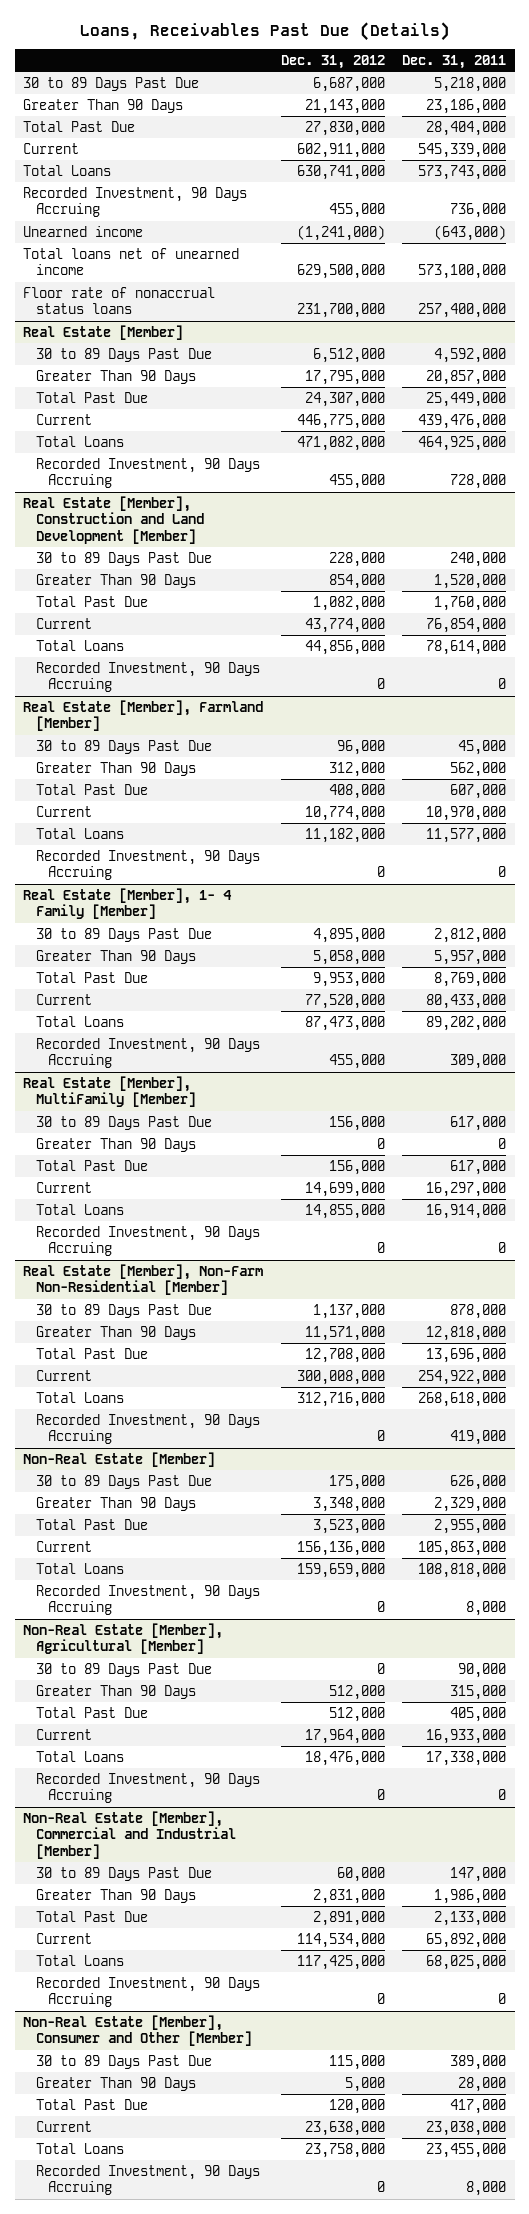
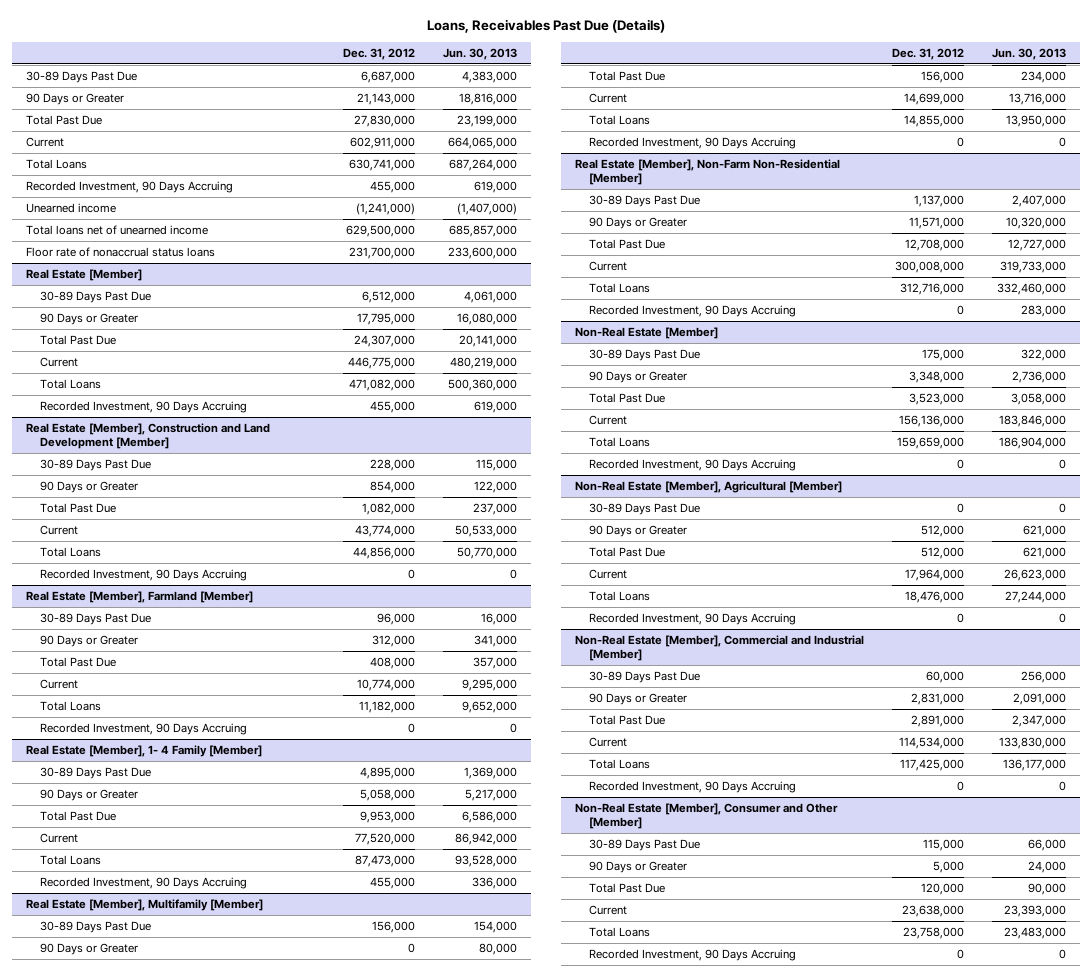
- | Dec. 31, 2012 | Dec. 31, 2011
+ | Dec. 31, 2012 | Jun. 30, 2013
- 30 to 89 Days Past Due | 6,687,000 | 5,218,000
- Greater Than 90 Days | 21,143,000 | 23,186,000
+ 30-89 Days Past Due | 6,687,000 | 4,383,000
+ 90 Days or Greater | 21,143,000 | 18,816,000
@ Real Estate [Member]
- 30 to 89 Days Past Due | 6,512,000 | 4,592,000
- Greater Than 90 Days | 17,795,000 | 20,857,000
+ 30-89 Days Past Due | 6,512,000 | 4,061,000
+ 90 Days or Greater | 17,795,000 | 16,080,000
@ Real Estate [Member], Construction and Land Development [Member]
- 30 to 89 Days Past Due | 228,000 | 240,000
- Greater Than 90 Days | 854,000 | 1,520,000
+ 30-89 Days Past Due | 228,000 | 115,000
+ 90 Days or Greater | 854,000 | 122,000
@ Real Estate [Member], Farmland [Member]
- 30 to 89 Days Past Due | 96,000 | 45,000
- Greater Than 90 Days | 312,000 | 562,000
+ 30-89 Days Past Due | 96,000 | 16,000
+ 90 Days or Greater | 312,000 | 341,000
@ Real Estate [Member], 1- 4 Family [Member]
- 30 to 89 Days Past Due | 4,895,000 | 2,812,000
- Greater Than 90 Days | 5,058,000 | 5,957,000
+ 30-89 Days Past Due | 4,895,000 | 1,369,000
+ 90 Days or Greater | 5,058,000 | 5,217,000
- Real Estate [Member], MultiFamily [Member]
- 30 to 89 Days Past Due | 156,000 | 617,000
- Greater Than 90 Days | 0 | 0
+ Real Estate [Member], Multifamily [Member]
+ 30-89 Days Past Due | 156,000 | 154,000
+ 90 Days or Greater | 0 | 80,000
@ Real Estate [Member], Non-Farm Non-Residential [Member]
- 30 to 89 Days Past Due | 1,137,000 | 878,000
- Greater Than 90 Days | 11,571,000 | 12,818,000
+ 30-89 Days Past Due | 1,137,000 | 2,407,000
+ 90 Days or Greater | 11,571,000 | 10,320,000
@ Non-Real Estate [Member]
- 30 to 89 Days Past Due | 175,000 | 626,000
- Greater Than 90 Days | 3,348,000 | 2,329,000
+ 30-89 Days Past Due | 175,000 | 322,000
+ 90 Days or Greater | 3,348,000 | 2,736,000
@ Non-Real Estate [Member], Agricultural [Member]
- 30 to 89 Days Past Due | 0 | 90,000
- Greater Than 90 Days | 512,000 | 315,000
+ 30-89 Days Past Due | 0 | 0
+ 90 Days or Greater | 512,000 | 621,000
@ Non-Real Estate [Member], Commercial and Industrial [Member]
- 30 to 89 Days Past Due | 60,000 | 147,000
- Greater Than 90 Days | 2,831,000 | 1,986,000
+ 30-89 Days Past Due | 60,000 | 256,000
+ 90 Days or Greater | 2,831,000 | 2,091,000
@ Non-Real Estate [Member], Consumer and Other [Member]
- 30 to 89 Days Past Due | 115,000 | 389,000
- Greater Than 90 Days | 5,000 | 28,000
+ 30-89 Days Past Due | 115,000 | 66,000
+ 90 Days or Greater | 5,000 | 24,000

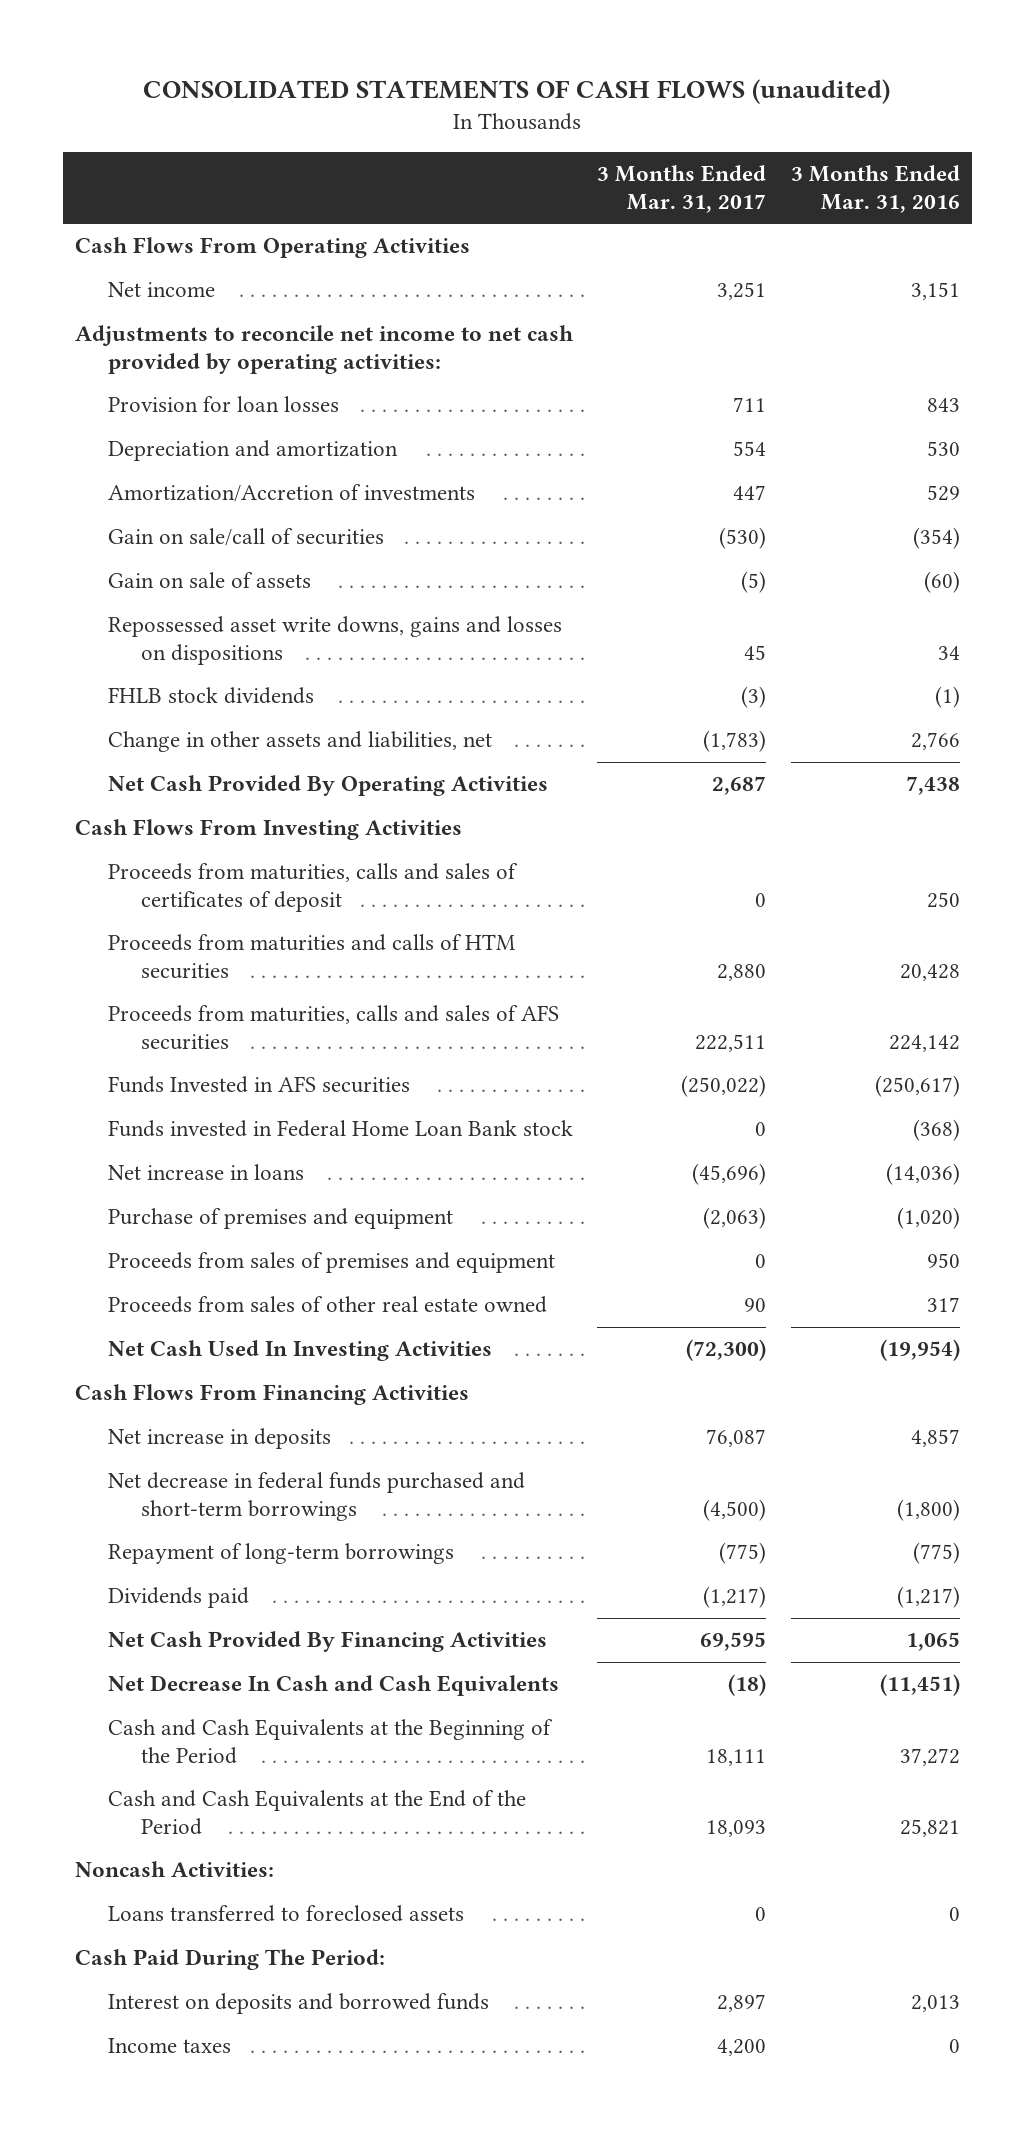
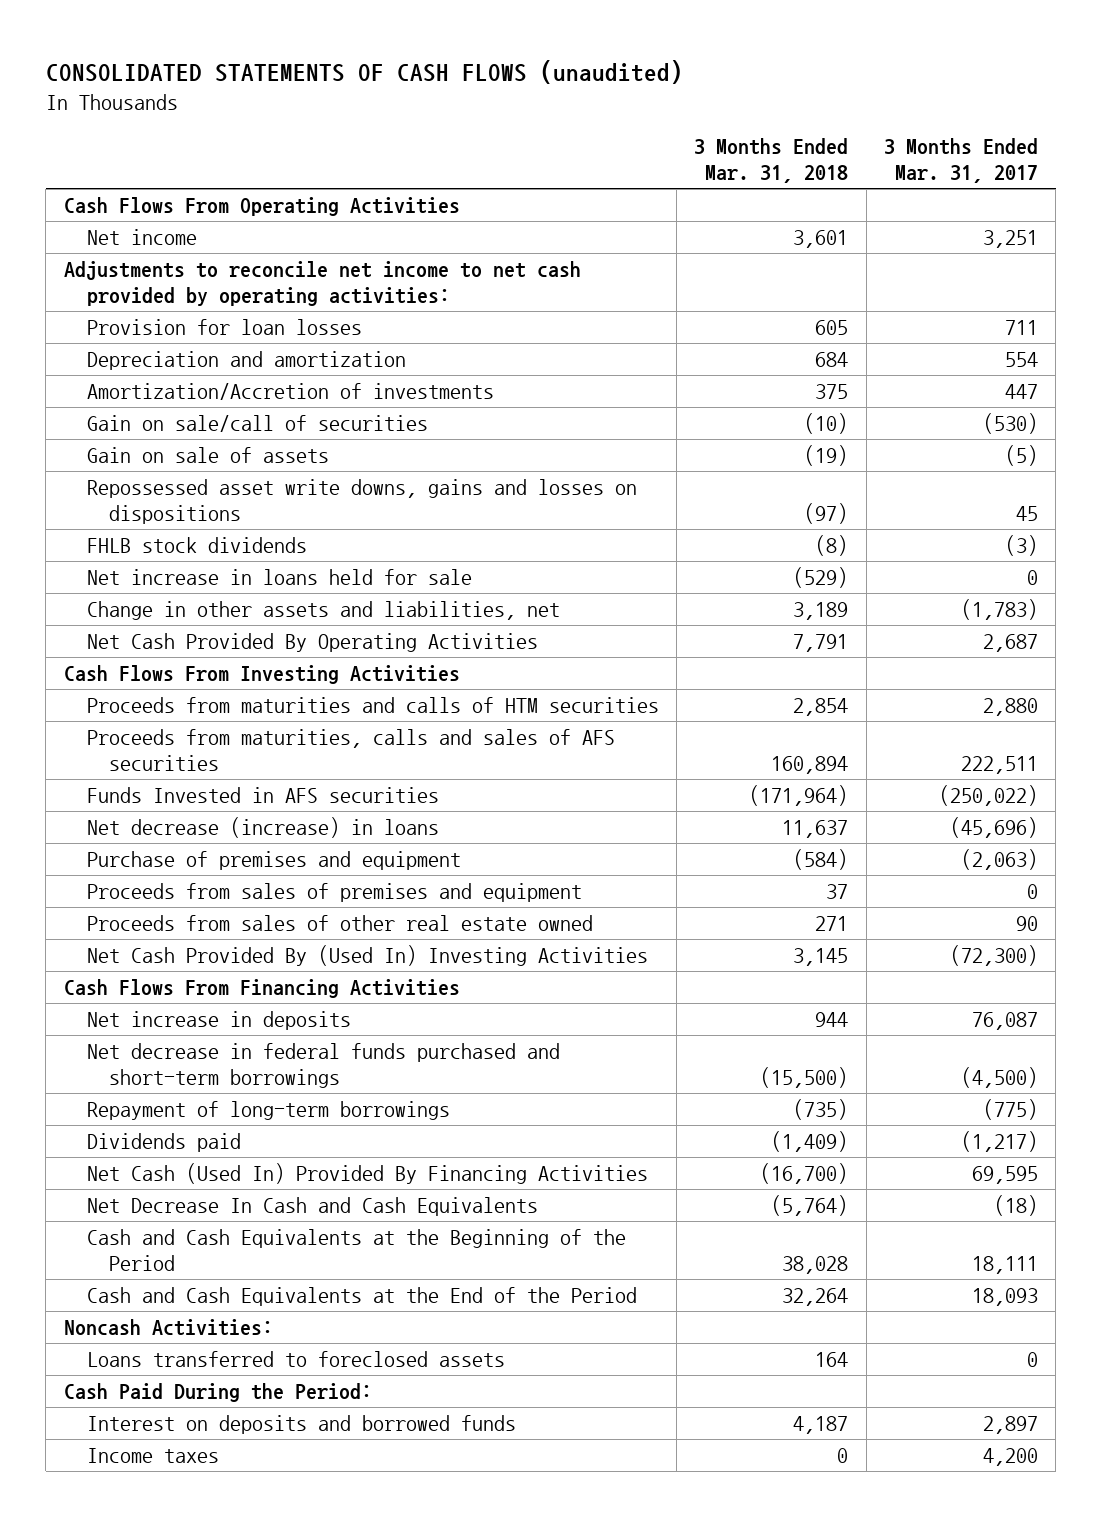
- | 3 Months Ended Mar. 31, 2017 | 3 Months Ended Mar. 31, 2016
+ | 3 Months Ended Mar. 31, 2018 | 3 Months Ended Mar. 31, 2017
+ Net increase in loans held for sale | (529) | 0
- Proceeds from maturities, calls and sales of certificates of deposit | 0 | 250
- Funds invested in Federal Home Loan Bank stock | 0 | (368)
- Net increase in loans | (45,696) | (14,036)
+ Net decrease (increase) in loans | 11,637 | (45,696)
- Net Cash Used In Investing Activities | (72,300) | (19,954)
+ Net Cash Provided By (Used In) Investing Activities | 3,145 | (72,300)
- Net Cash Provided By Financing Activities | 69,595 | 1,065
+ Net Cash (Used In) Provided By Financing Activities | (16,700) | 69,595
- Cash Paid During The Period:
+ Cash Paid During the Period:

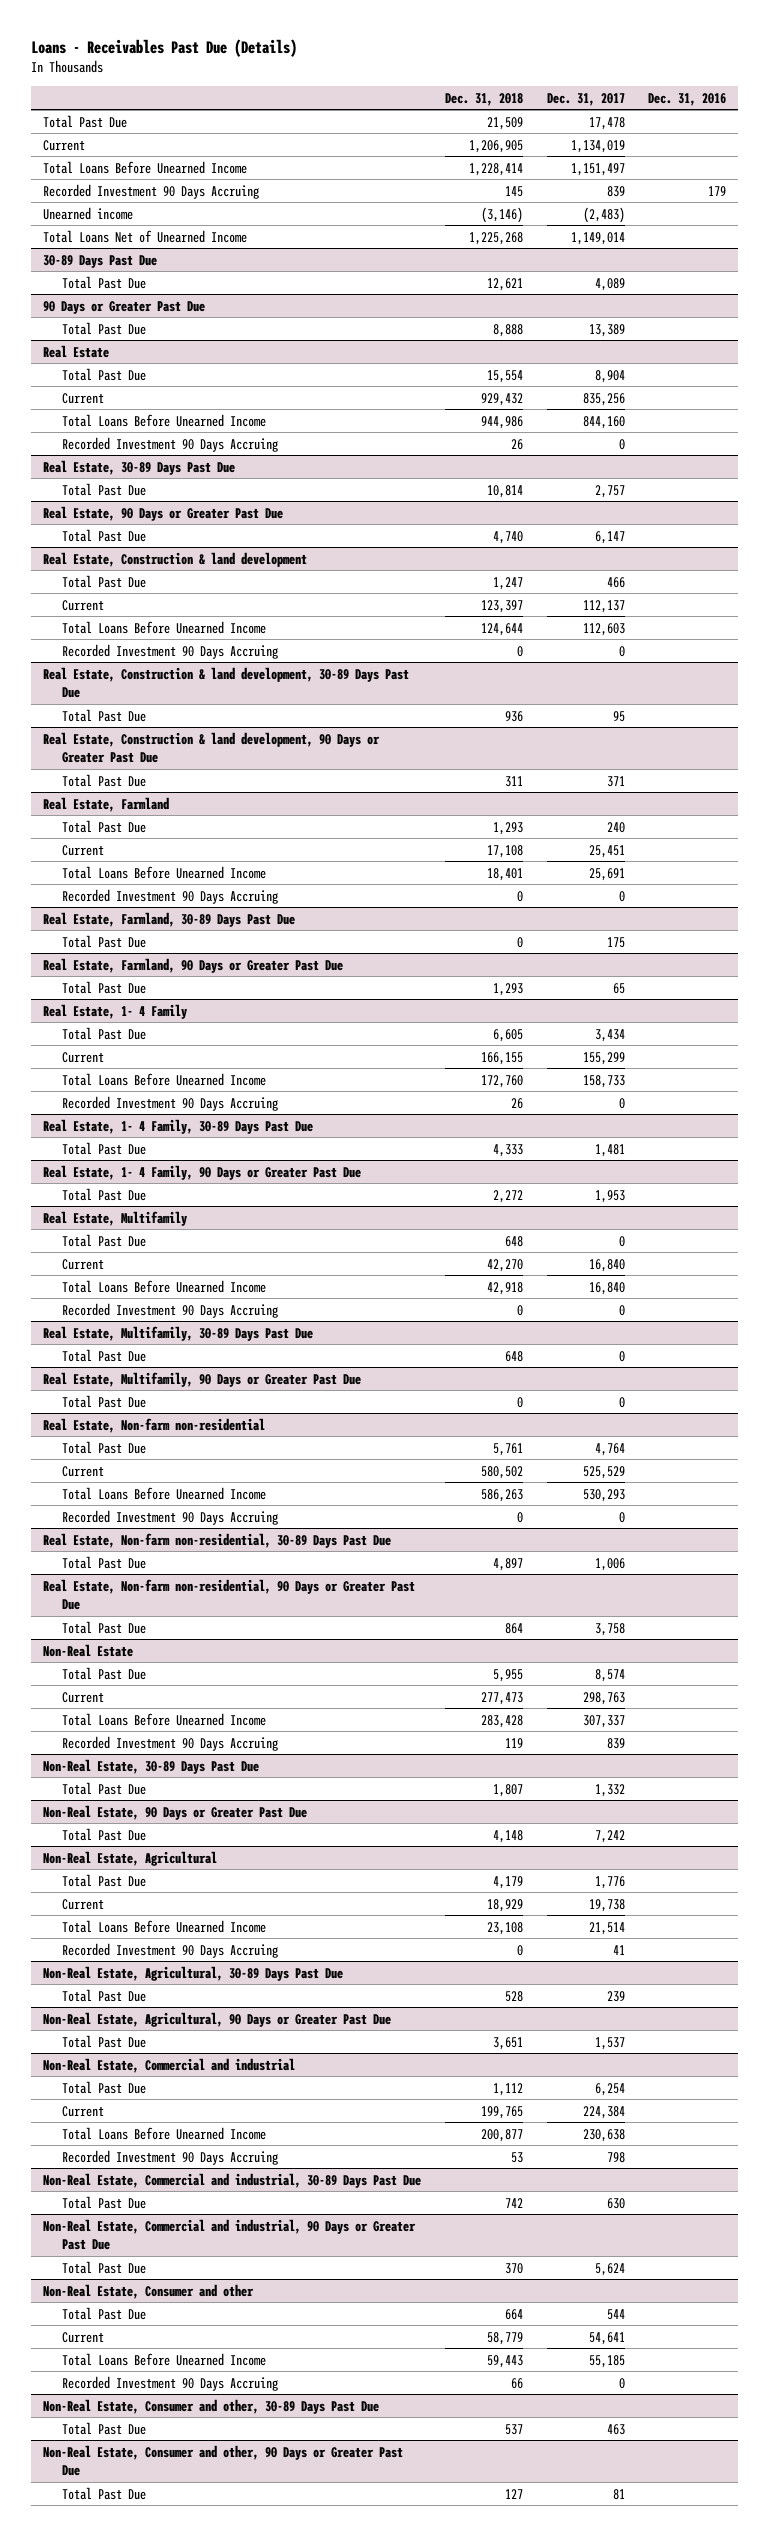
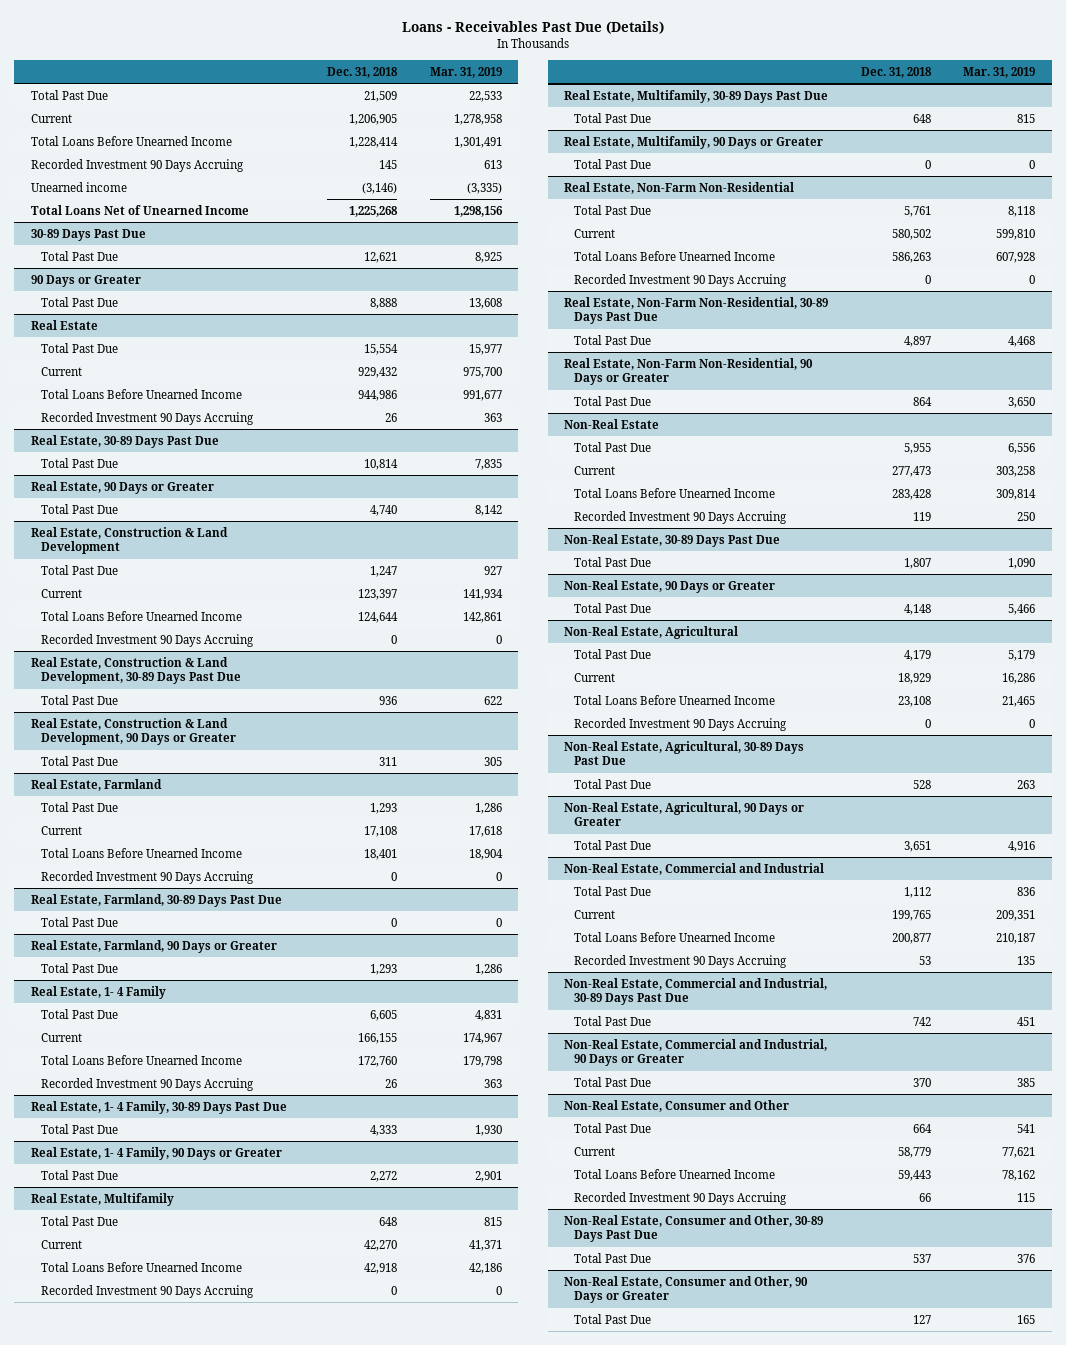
- | Dec. 31, 2018 | Dec. 31, 2017 | Dec. 31, 2016
+ | Dec. 31, 2018 | Mar. 31, 2019
- 90 Days or Greater Past Due
+ 90 Days or Greater
- Real Estate, 90 Days or Greater Past Due
+ Real Estate, 90 Days or Greater
- Real Estate, Construction & land development
+ Real Estate, Construction & Land Development
- Real Estate, Construction & land development, 30-89 Days Past Due
+ Real Estate, Construction & Land Development, 30-89 Days Past Due
- Real Estate, Construction & land development, 90 Days or Greater Past Due
+ Real Estate, Construction & Land Development, 90 Days or Greater
- Real Estate, Farmland, 90 Days or Greater Past Due
+ Real Estate, Farmland, 90 Days or Greater
- Real Estate, 1- 4 Family, 90 Days or Greater Past Due
+ Real Estate, 1- 4 Family, 90 Days or Greater
- Real Estate, Multifamily, 90 Days or Greater Past Due
+ Real Estate, Multifamily, 90 Days or Greater
- Real Estate, Non-farm non-residential
+ Real Estate, Non-Farm Non-Residential
- Real Estate, Non-farm non-residential, 30-89 Days Past Due
+ Real Estate, Non-Farm Non-Residential, 30-89 Days Past Due
- Real Estate, Non-farm non-residential, 90 Days or Greater Past Due
+ Real Estate, Non-Farm Non-Residential, 90 Days or Greater
- Non-Real Estate, 90 Days or Greater Past Due
+ Non-Real Estate, 90 Days or Greater
- Non-Real Estate, Agricultural, 90 Days or Greater Past Due
+ Non-Real Estate, Agricultural, 90 Days or Greater
- Non-Real Estate, Commercial and industrial
+ Non-Real Estate, Commercial and Industrial
- Non-Real Estate, Commercial and industrial, 30-89 Days Past Due
+ Non-Real Estate, Commercial and Industrial, 30-89 Days Past Due
- Non-Real Estate, Commercial and industrial, 90 Days or Greater Past Due
+ Non-Real Estate, Commercial and Industrial, 90 Days or Greater
- Non-Real Estate, Consumer and other
+ Non-Real Estate, Consumer and Other
- Non-Real Estate, Consumer and other, 30-89 Days Past Due
+ Non-Real Estate, Consumer and Other, 30-89 Days Past Due
- Non-Real Estate, Consumer and other, 90 Days or Greater Past Due
+ Non-Real Estate, Consumer and Other, 90 Days or Greater

